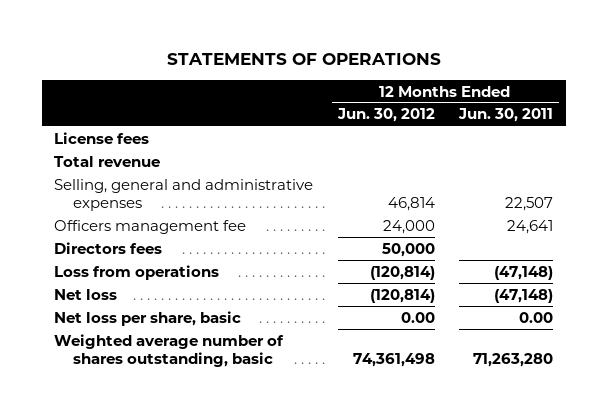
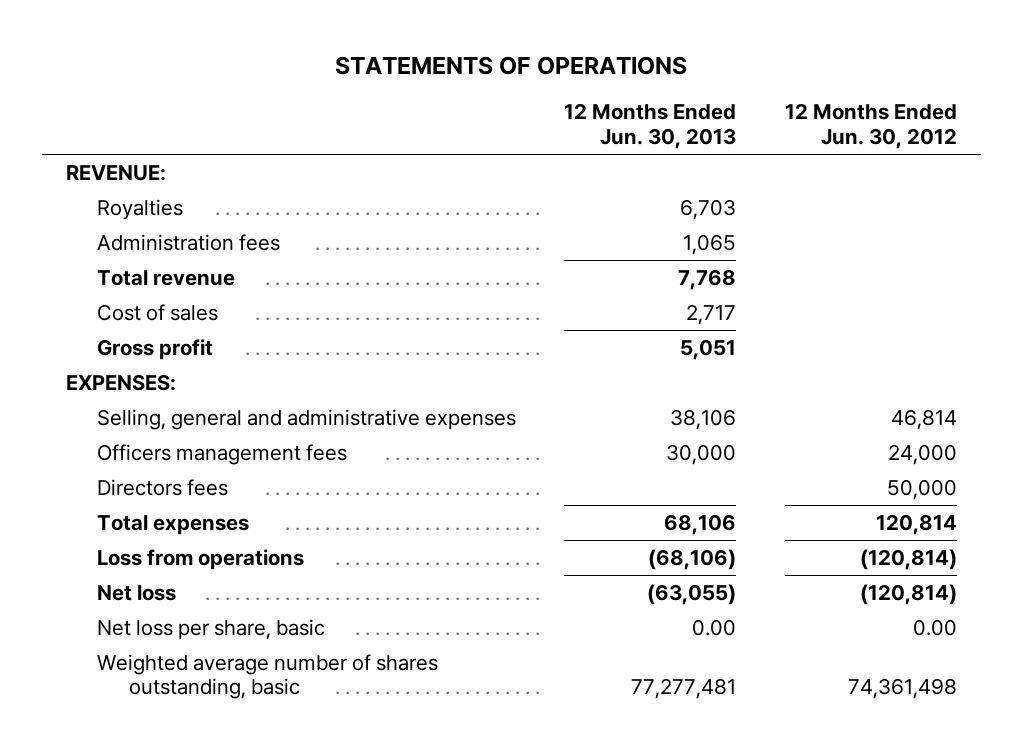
- | 12 Months Ended Jun. 30, 2012 | 12 Months Ended Jun. 30, 2011
+ | 12 Months Ended Jun. 30, 2013 | 12 Months Ended Jun. 30, 2012
- License fees
+ REVENUE:
+ Royalties | 6,703 |
+ Administration fees | 1,065 |
+ Cost of sales | 2,717 |
+ Gross profit | 5,051 |
+ EXPENSES:
- Officers management fee | 24,000 | 24,641
+ Officers management fees | 30,000 | 24,000
+ Total expenses | 68,106 | 120,814

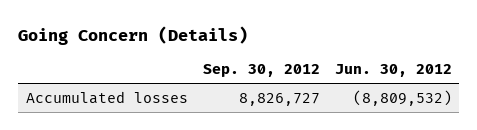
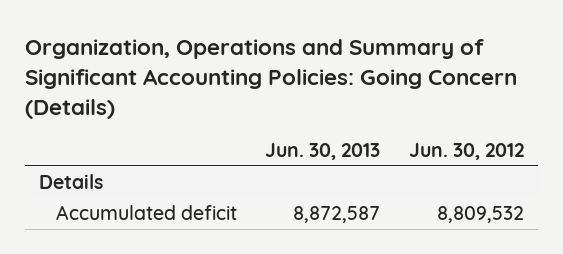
- Going Concern (Details)
+ Organization, Operations and Summary of Significant Accounting Policies: Going Concern (Details)
- | Sep. 30, 2012 | Jun. 30, 2012
+ | Jun. 30, 2013 | Jun. 30, 2012
- Accumulated losses | 8,826,727 | (8,809,532)
+ Details
+ Accumulated deficit | 8,872,587 | 8,809,532

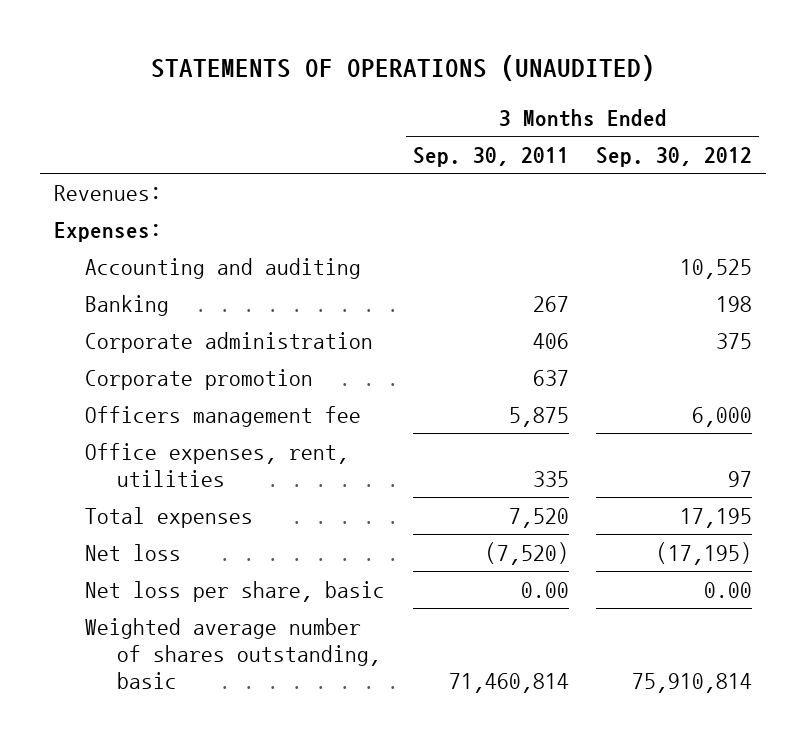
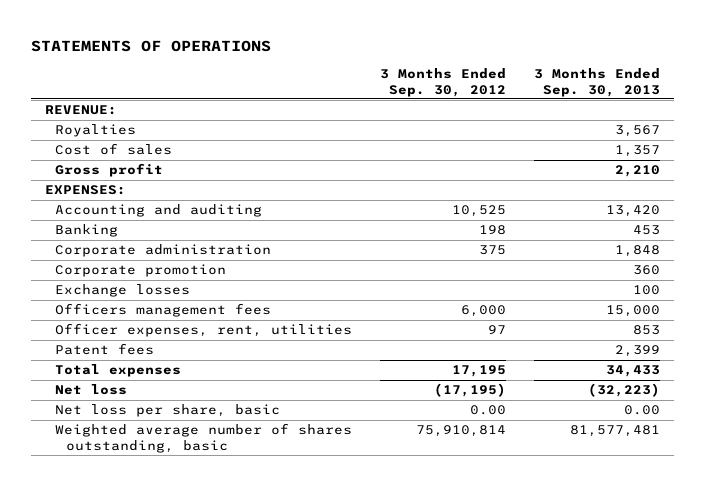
- STATEMENTS OF OPERATIONS (UNAUDITED)
+ STATEMENTS OF OPERATIONS
- | 3 Months Ended Sep. 30, 2011 | 3 Months Ended Sep. 30, 2012
+ | 3 Months Ended Sep. 30, 2012 | 3 Months Ended Sep. 30, 2013
- Revenues:
- Expenses:
+ REVENUE:
+ Royalties | | 3,567
+ Cost of sales | | 1,357
+ Gross profit | | 2,210
+ EXPENSES:
- Officers management fee | 5,875 | 6,000
- Office expenses, rent, utilities | 335 | 97
+ Exchange losses | | 100
+ Officers management fees | 6,000 | 15,000
+ Officer expenses, rent, utilities | 97 | 853
+ Patent fees | | 2,399

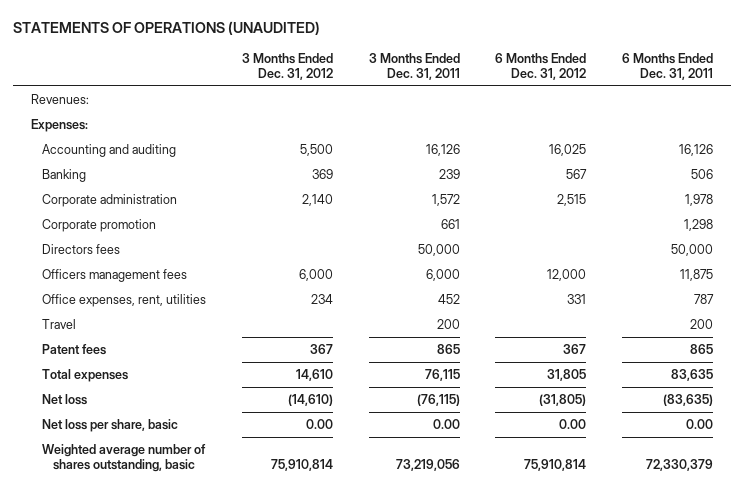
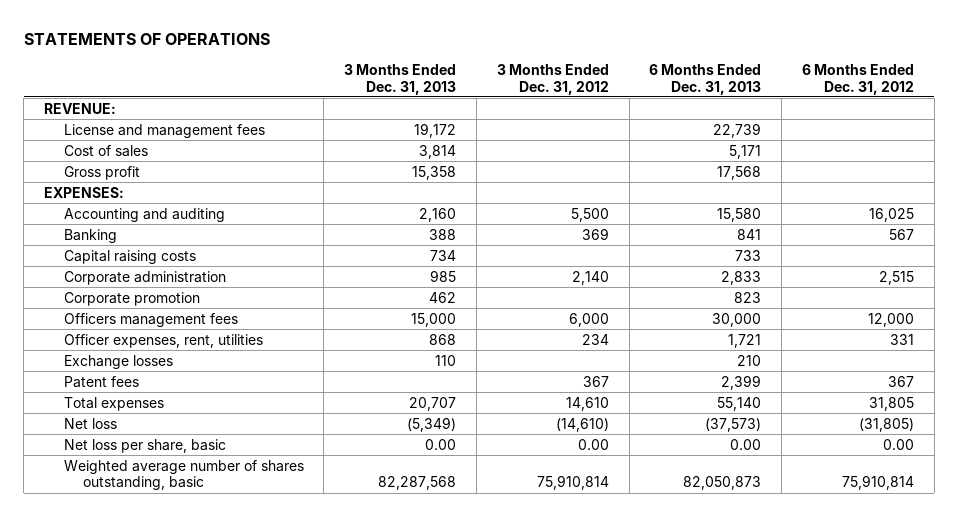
- STATEMENTS OF OPERATIONS (UNAUDITED)
+ STATEMENTS OF OPERATIONS
- | 3 Months Ended Dec. 31, 2012 | 3 Months Ended Dec. 31, 2011 | 6 Months Ended Dec. 31, 2012 | 6 Months Ended Dec. 31, 2011
+ | 3 Months Ended Dec. 31, 2013 | 3 Months Ended Dec. 31, 2012 | 6 Months Ended Dec. 31, 2013 | 6 Months Ended Dec. 31, 2012
- Revenues:
- Expenses:
+ REVENUE:
+ License and management fees | 19,172 | | 22,739 |
+ Cost of sales | 3,814 | | 5,171 |
+ Gross profit | 15,358 | | 17,568 |
+ EXPENSES:
+ Capital raising costs | 734 | | 733 |
- Directors fees | | 50,000 | | 50,000
- Office expenses, rent, utilities | 234 | 452 | 331 | 787
- Travel | | 200 | | 200
+ Officer expenses, rent, utilities | 868 | 234 | 1,721 | 331
+ Exchange losses | 110 | | 210 |

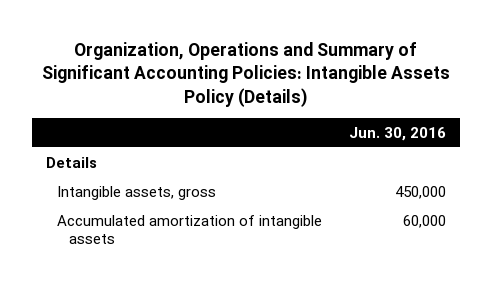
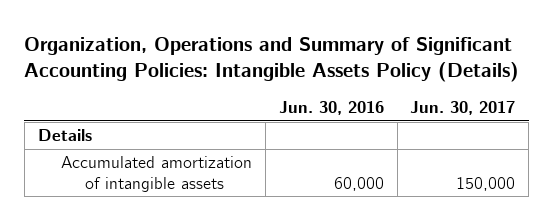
- | Jun. 30, 2016
+ | Jun. 30, 2016 | Jun. 30, 2017
- Intangible assets, gross | 450,000

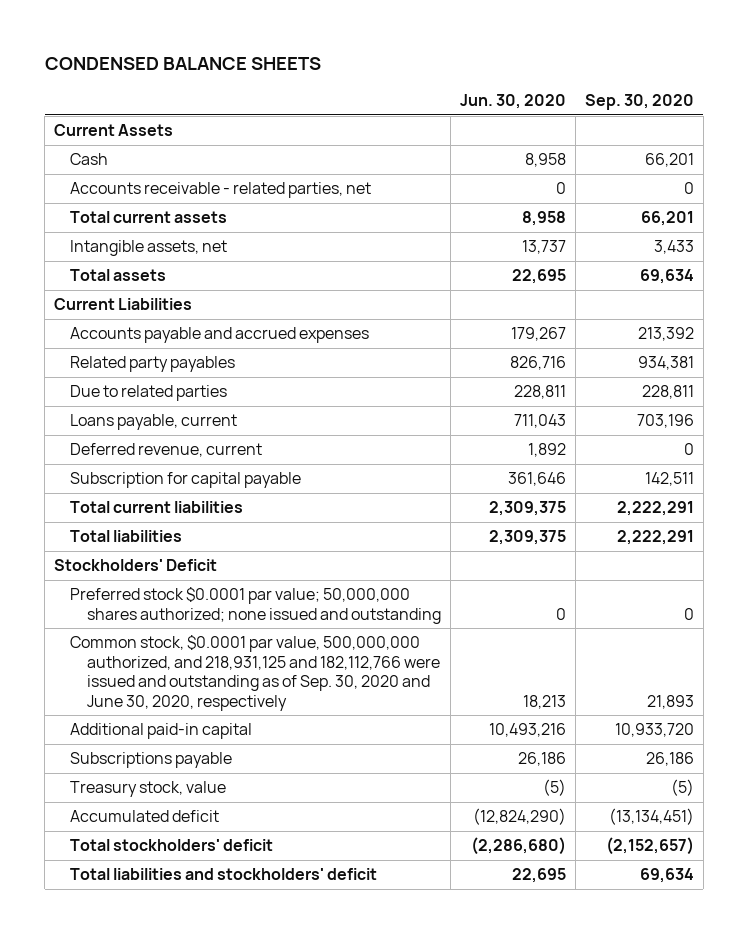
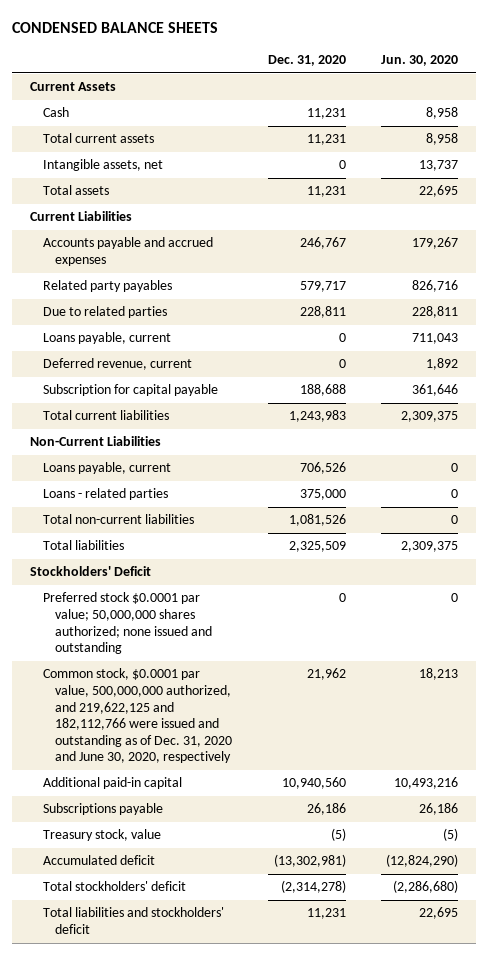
- | Jun. 30, 2020 | Sep. 30, 2020
+ | Dec. 31, 2020 | Jun. 30, 2020
- Accounts receivable - related parties, net | 0 | 0
+ Non-Current Liabilities
+ Loans payable, current | 706,526 | 0
+ Loans - related parties | 375,000 | 0
+ Total non-current liabilities | 1,081,526 | 0
- Common stock, $0.0001 par value, 500,000,000 authorized, and 218,931,125 and 182,112,766 were issued and outstanding as of Sep. 30, 2020 and June 30, 2020, respectively | 18,213 | 21,893
+ Common stock, $0.0001 par value, 500,000,000 authorized, and 219,622,125 and 182,112,766 were issued and outstanding as of Dec. 31, 2020 and June 30, 2020, respectively | 21,962 | 18,213

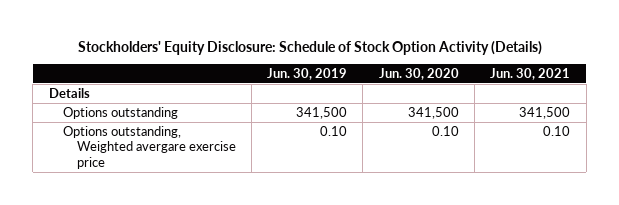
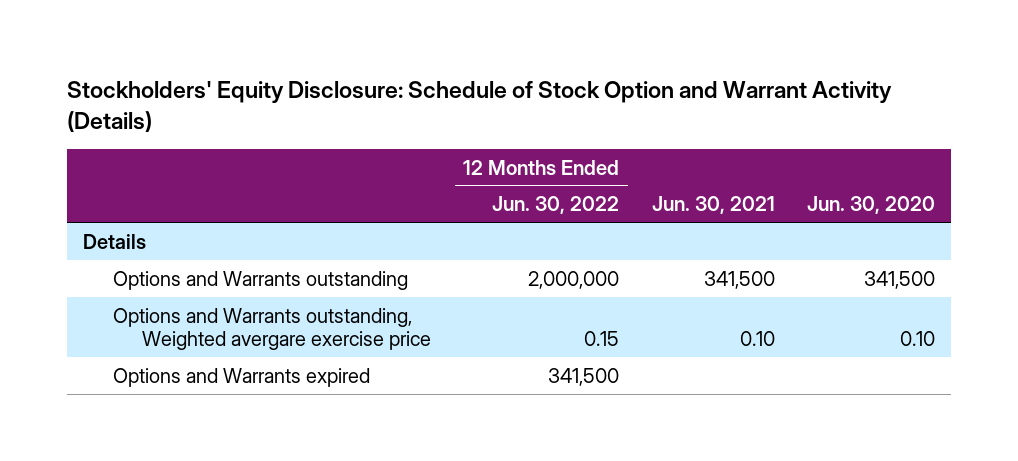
- Stockholders' Equity Disclosure: Schedule of Stock Option Activity (Details)
+ Stockholders' Equity Disclosure: Schedule of Stock Option and Warrant Activity (Details)
- | Jun. 30, 2019 | Jun. 30, 2020 | Jun. 30, 2021
+ | 12 Months Ended Jun. 30, 2022 | Jun. 30, 2021 | Jun. 30, 2020
- Options outstanding | 341,500 | 341,500 | 341,500
- Options outstanding, Weighted avergare exercise price | 0.10 | 0.10 | 0.10
+ Options and Warrants outstanding | 2,000,000 | 341,500 | 341,500
+ Options and Warrants outstanding, Weighted avergare exercise price | 0.15 | 0.10 | 0.10
+ Options and Warrants expired | 341,500 | |

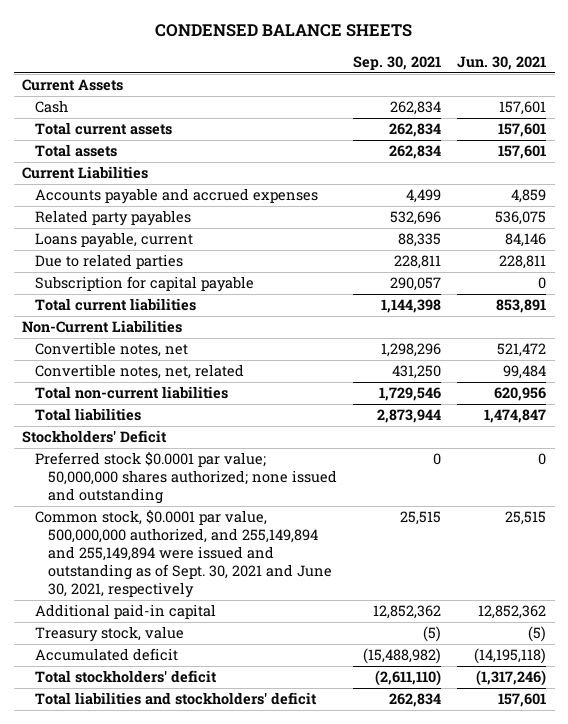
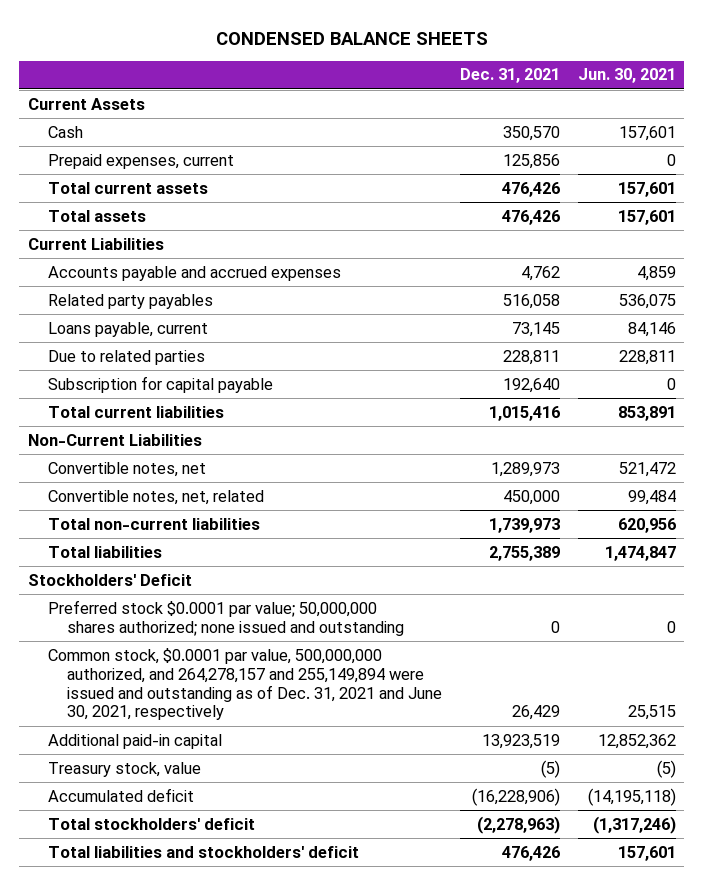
- | Sep. 30, 2021 | Jun. 30, 2021
+ | Dec. 31, 2021 | Jun. 30, 2021
+ Prepaid expenses, current | 125,856 | 0
- Common stock, $0.0001 par value, 500,000,000 authorized, and 255,149,894 and 255,149,894 were issued and outstanding as of Sept. 30, 2021 and June 30, 2021, respectively | 25,515 | 25,515
+ Common stock, $0.0001 par value, 500,000,000 authorized, and 264,278,157 and 255,149,894 were issued and outstanding as of Dec. 31, 2021 and June 30, 2021, respectively | 26,429 | 25,515

